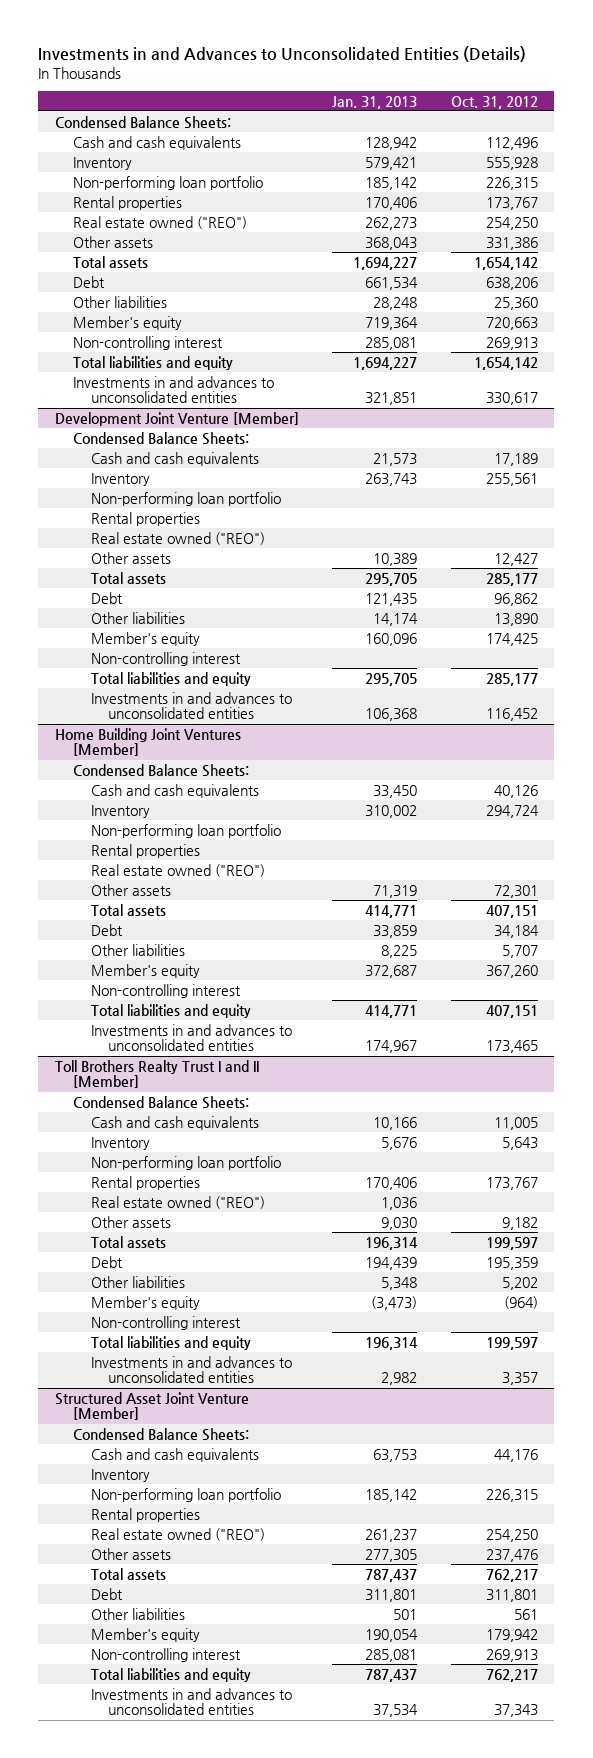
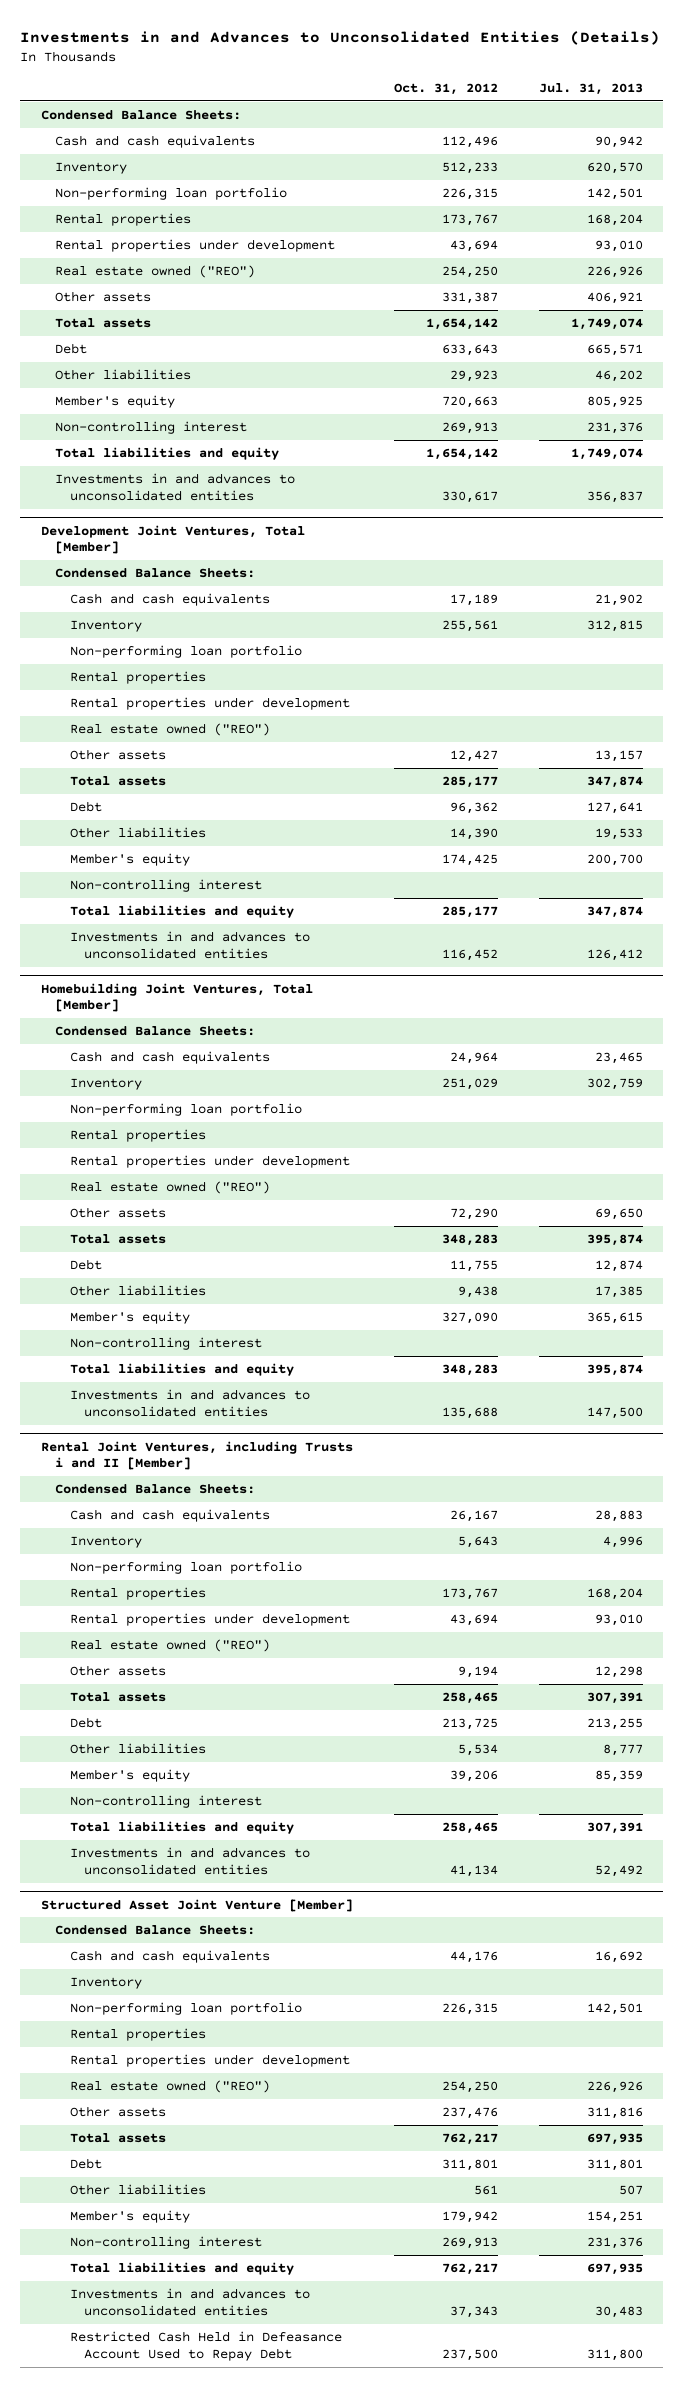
- | Jan. 31, 2013 | Oct. 31, 2012
+ | Oct. 31, 2012 | Jul. 31, 2013
- Inventory | 579,421 | 555,928
+ Inventory | 512,233 | 620,570
+ Rental properties under development | 43,694 | 93,010
- Other assets | 368,043 | 331,386
+ Other assets | 331,387 | 406,921
- Debt | 661,534 | 638,206
- Other liabilities | 28,248 | 25,360
+ Debt | 633,643 | 665,571
+ Other liabilities | 29,923 | 46,202
- Development Joint Venture [Member]
+ Development Joint Ventures, Total [Member]
+ Rental properties under development
- Debt | 121,435 | 96,862
- Other liabilities | 14,174 | 13,890
+ Debt | 96,362 | 127,641
+ Other liabilities | 14,390 | 19,533
- Home Building Joint Ventures [Member]
+ Homebuilding Joint Ventures, Total [Member]
- Cash and cash equivalents | 33,450 | 40,126
- Inventory | 310,002 | 294,724
+ Cash and cash equivalents | 24,964 | 23,465
+ Inventory | 251,029 | 302,759
+ Rental properties under development
- Other assets | 71,319 | 72,301
- Total assets | 414,771 | 407,151
- Debt | 33,859 | 34,184
- Other liabilities | 8,225 | 5,707
- Member's equity | 372,687 | 367,260
+ Other assets | 72,290 | 69,650
+ Total assets | 348,283 | 395,874
+ Debt | 11,755 | 12,874
+ Other liabilities | 9,438 | 17,385
+ Member's equity | 327,090 | 365,615
- Total liabilities and equity | 414,771 | 407,151
- Investments in and advances to unconsolidated entities | 174,967 | 173,465
- Toll Brothers Realty Trust I and II [Member]
+ Total liabilities and equity | 348,283 | 395,874
+ Investments in and advances to unconsolidated entities | 135,688 | 147,500
+ Rental Joint Ventures, including Trusts i and II [Member]
- Cash and cash equivalents | 10,166 | 11,005
+ Cash and cash equivalents | 26,167 | 28,883
+ Rental properties under development | 43,694 | 93,010
- Other assets | 9,030 | 9,182
- Total assets | 196,314 | 199,597
- Debt | 194,439 | 195,359
- Other liabilities | 5,348 | 5,202
- Member's equity | (3,473) | (964)
+ Other assets | 9,194 | 12,298
+ Total assets | 258,465 | 307,391
+ Debt | 213,725 | 213,255
+ Other liabilities | 5,534 | 8,777
+ Member's equity | 39,206 | 85,359
- Total liabilities and equity | 196,314 | 199,597
- Investments in and advances to unconsolidated entities | 2,982 | 3,357
+ Total liabilities and equity | 258,465 | 307,391
+ Investments in and advances to unconsolidated entities | 41,134 | 52,492
@ Structured Asset Joint Venture [Member]
+ Rental properties under development
+ Restricted Cash Held in Defeasance Account Used to Repay Debt | 237,500 | 311,800

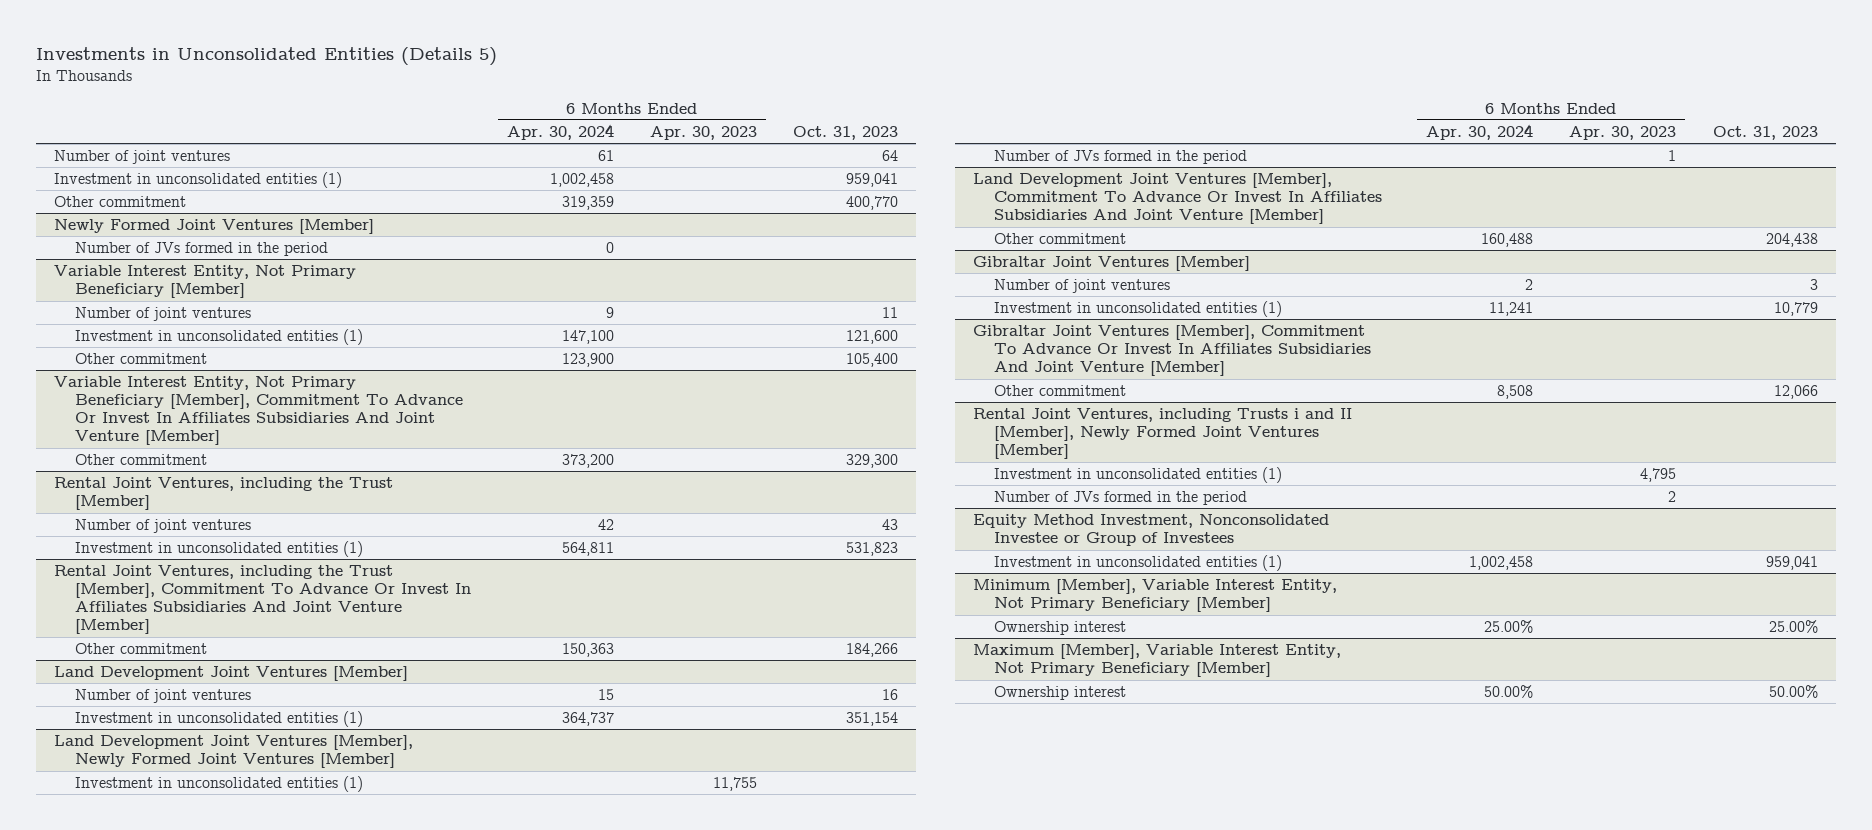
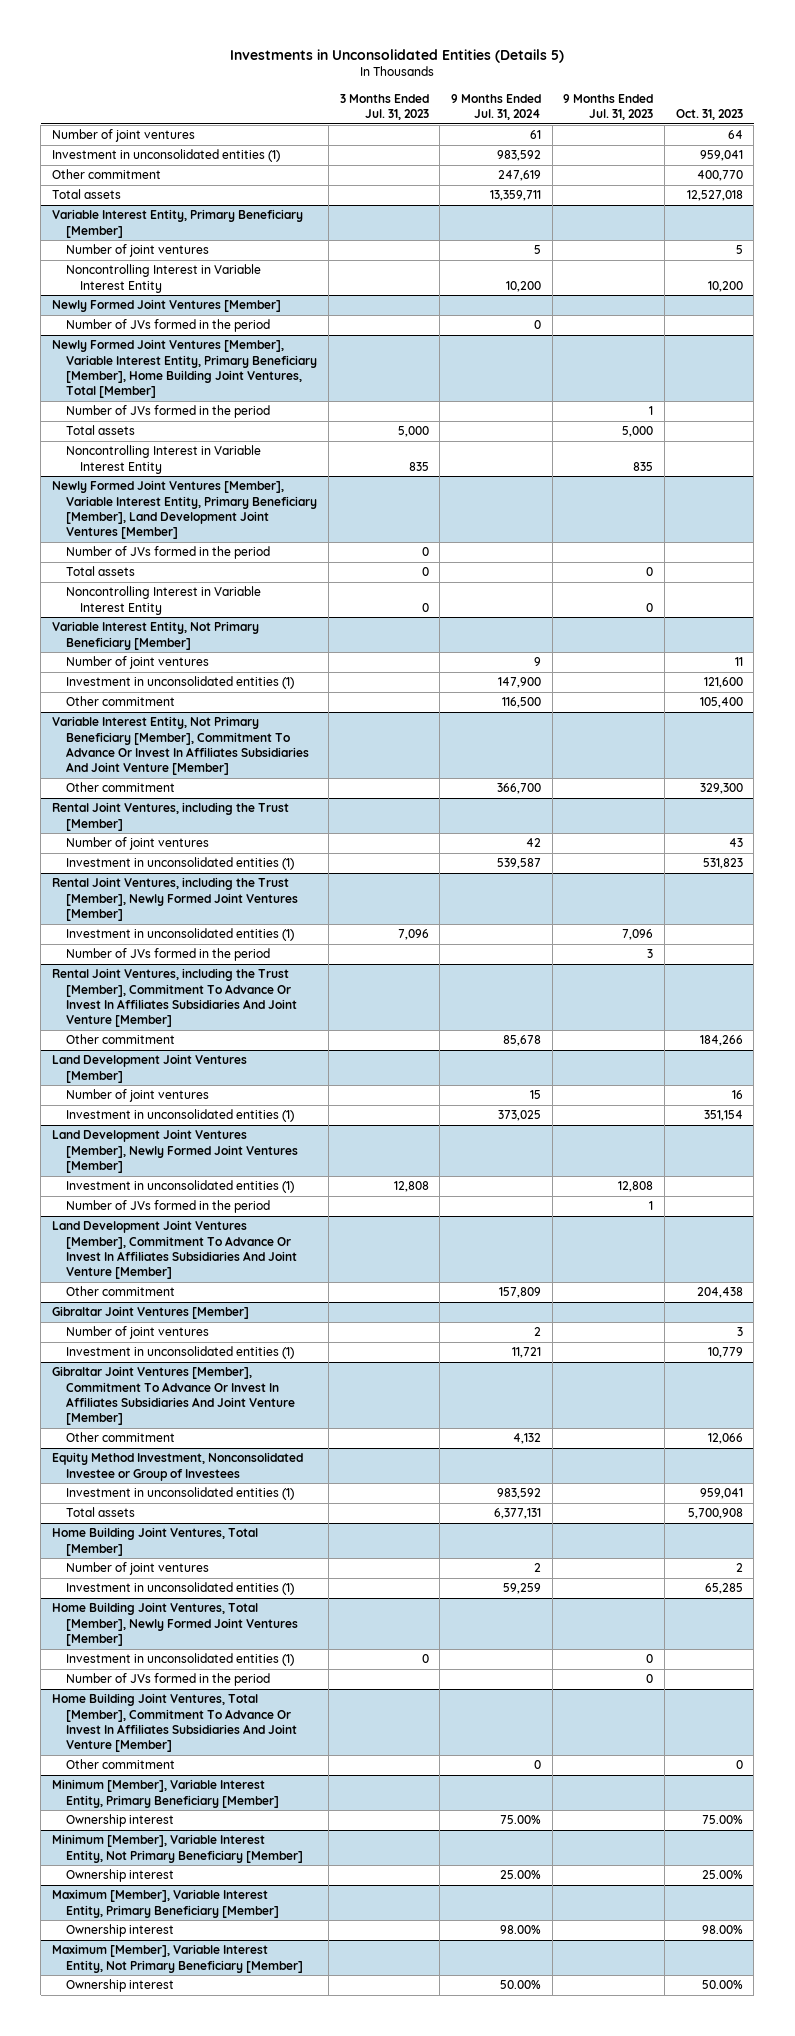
- | 6 Months Ended Apr. 30, 2024 | 6 Months Ended Apr. 30, 2023 | Oct. 31, 2023
+ | 3 Months Ended Jul. 31, 2023 | 9 Months Ended Jul. 31, 2024 | 9 Months Ended Jul. 31, 2023 | Oct. 31, 2023
+ Total assets | | 13,359,711 | | 12,527,018
+ Variable Interest Entity, Primary Beneficiary [Member]
+ Number of joint ventures | | 5 | | 5
+ Noncontrolling Interest in Variable Interest Entity | | 10,200 | | 10,200
+ Newly Formed Joint Ventures [Member], Variable Interest Entity, Primary Beneficiary [Member], Home Building Joint Ventures, Total [Member]
+ Number of JVs formed in the period | | | 1 |
+ Total assets | 5,000 | | 5,000 |
+ Noncontrolling Interest in Variable Interest Entity | 835 | | 835 |
+ Newly Formed Joint Ventures [Member], Variable Interest Entity, Primary Beneficiary [Member], Land Development Joint Ventures [Member]
+ Number of JVs formed in the period | 0 | | |
+ Total assets | 0 | | 0 |
+ Noncontrolling Interest in Variable Interest Entity | 0 | | 0 |
+ Rental Joint Ventures, including the Trust [Member], Newly Formed Joint Ventures [Member]
+ Investment in unconsolidated entities (1) | 7,096 | | 7,096 |
+ Number of JVs formed in the period | | | 3 |
- Rental Joint Ventures, including Trusts i and II [Member], Newly Formed Joint Ventures [Member]
- Investment in unconsolidated entities (1) | | 4,795 |
- Number of JVs formed in the period | | 2 |
@ Equity Method Investment, Nonconsolidated Investee or Group of Investees
+ Total assets | | 6,377,131 | | 5,700,908
+ Home Building Joint Ventures, Total [Member]
+ Number of joint ventures | | 2 | | 2
+ Investment in unconsolidated entities (1) | | 59,259 | | 65,285
+ Home Building Joint Ventures, Total [Member], Newly Formed Joint Ventures [Member]
+ Investment in unconsolidated entities (1) | 0 | | 0 |
+ Number of JVs formed in the period | | | 0 |
+ Home Building Joint Ventures, Total [Member], Commitment To Advance Or Invest In Affiliates Subsidiaries And Joint Venture [Member]
+ Other commitment | | 0 | | 0
+ Minimum [Member], Variable Interest Entity, Primary Beneficiary [Member]
+ Ownership interest | | 75.00% | | 75.00%
+ Maximum [Member], Variable Interest Entity, Primary Beneficiary [Member]
+ Ownership interest | | 98.00% | | 98.00%

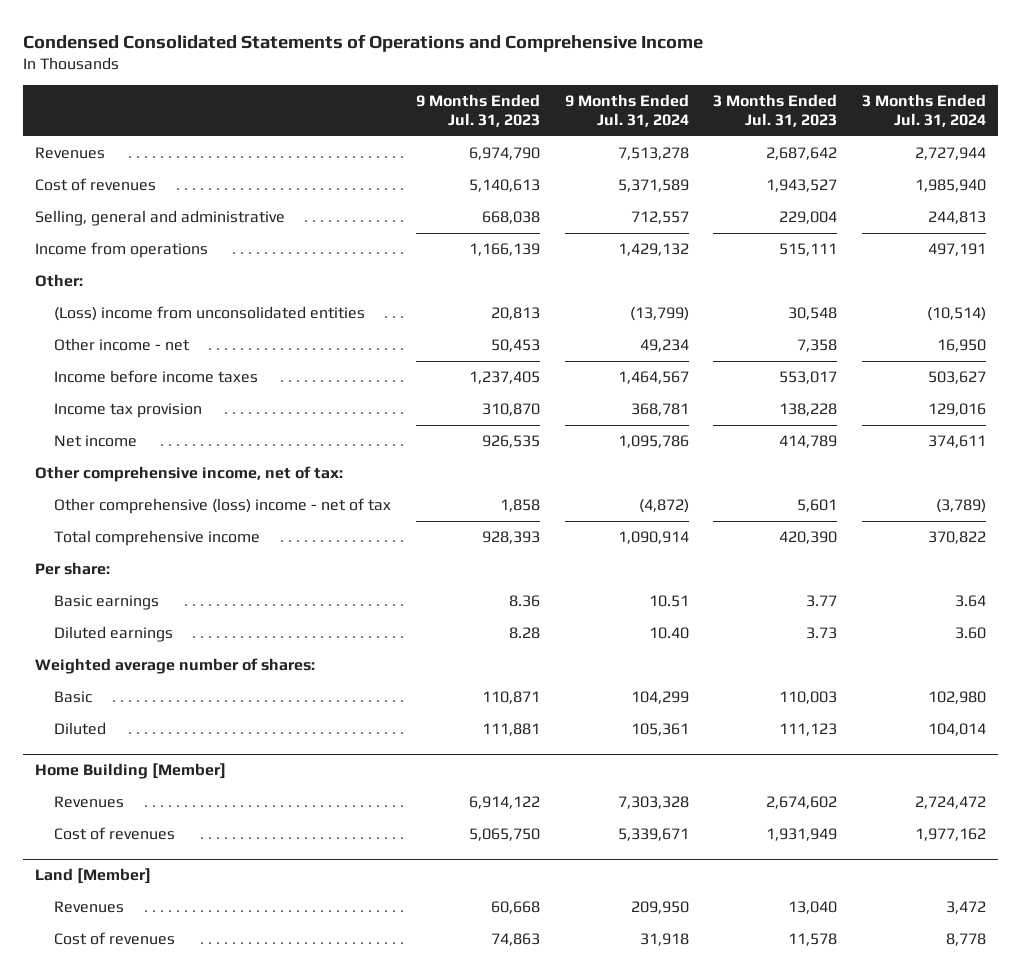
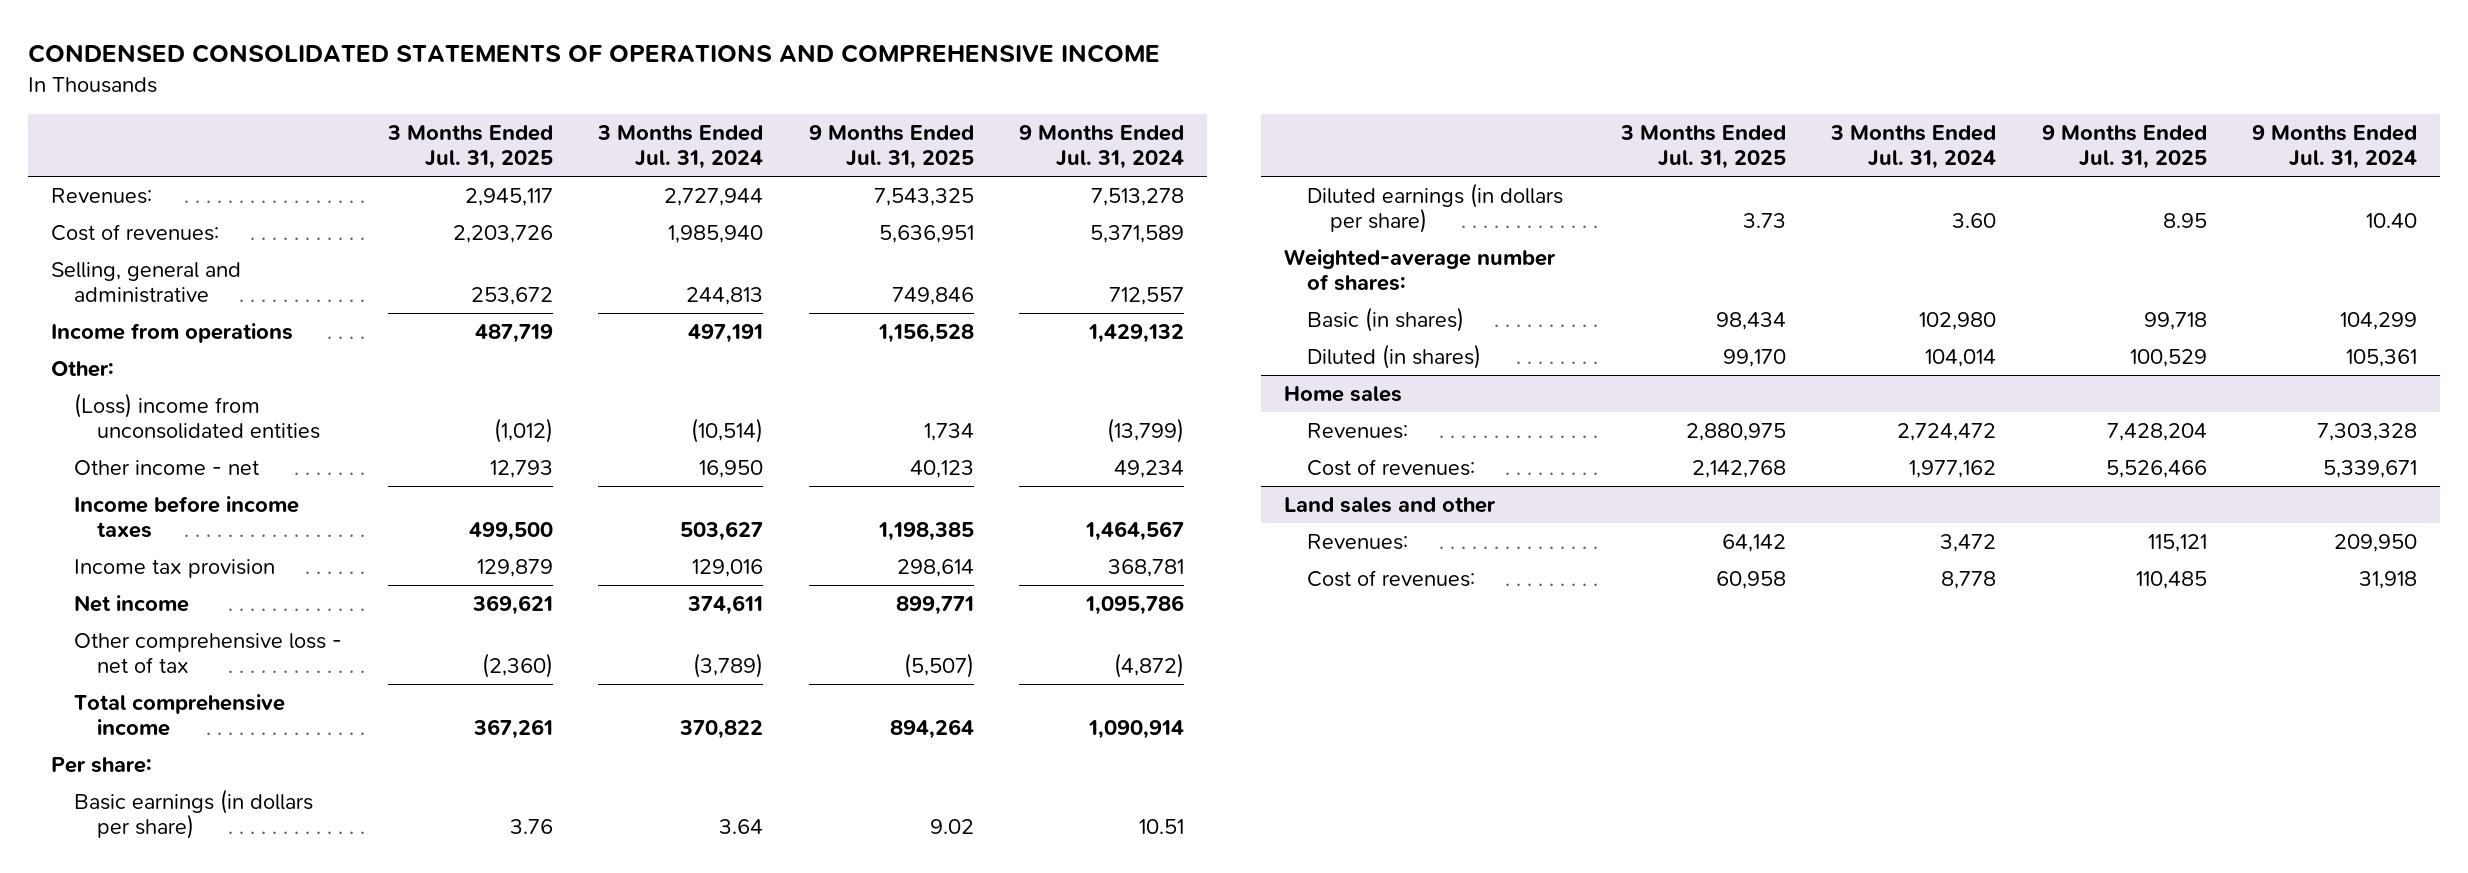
- Condensed Consolidated Statements of Operations and Comprehensive Income
+ CONDENSED CONSOLIDATED STATEMENTS OF OPERATIONS AND COMPREHENSIVE INCOME
- | 9 Months Ended Jul. 31, 2023 | 9 Months Ended Jul. 31, 2024 | 3 Months Ended Jul. 31, 2023 | 3 Months Ended Jul. 31, 2024
+ | 3 Months Ended Jul. 31, 2025 | 3 Months Ended Jul. 31, 2024 | 9 Months Ended Jul. 31, 2025 | 9 Months Ended Jul. 31, 2024
- Revenues | 6,974,790 | 7,513,278 | 2,687,642 | 2,727,944
- Cost of revenues | 5,140,613 | 5,371,589 | 1,943,527 | 1,985,940
+ Revenues: | 2,945,117 | 2,727,944 | 7,543,325 | 7,513,278
+ Cost of revenues: | 2,203,726 | 1,985,940 | 5,636,951 | 5,371,589
- Other comprehensive income, net of tax:
- Other comprehensive (loss) income - net of tax | 1,858 | (4,872) | 5,601 | (3,789)
+ Other comprehensive loss - net of tax | (2,360) | (3,789) | (5,507) | (4,872)
- Basic earnings | 8.36 | 10.51 | 3.77 | 3.64
- Diluted earnings | 8.28 | 10.40 | 3.73 | 3.60
- Weighted average number of shares:
- Basic | 110,871 | 104,299 | 110,003 | 102,980
- Diluted | 111,881 | 105,361 | 111,123 | 104,014
- Home Building [Member]
- Revenues | 6,914,122 | 7,303,328 | 2,674,602 | 2,724,472
- Cost of revenues | 5,065,750 | 5,339,671 | 1,931,949 | 1,977,162
- Land [Member]
- Revenues | 60,668 | 209,950 | 13,040 | 3,472
- Cost of revenues | 74,863 | 31,918 | 11,578 | 8,778
+ Basic earnings (in dollars per share) | 3.76 | 3.64 | 9.02 | 10.51
+ Diluted earnings (in dollars per share) | 3.73 | 3.60 | 8.95 | 10.40
+ Weighted-average number of shares:
+ Basic (in shares) | 98,434 | 102,980 | 99,718 | 104,299
+ Diluted (in shares) | 99,170 | 104,014 | 100,529 | 105,361
+ Home sales
+ Revenues: | 2,880,975 | 2,724,472 | 7,428,204 | 7,303,328
+ Cost of revenues: | 2,142,768 | 1,977,162 | 5,526,466 | 5,339,671
+ Land sales and other
+ Revenues: | 64,142 | 3,472 | 115,121 | 209,950
+ Cost of revenues: | 60,958 | 8,778 | 110,485 | 31,918

